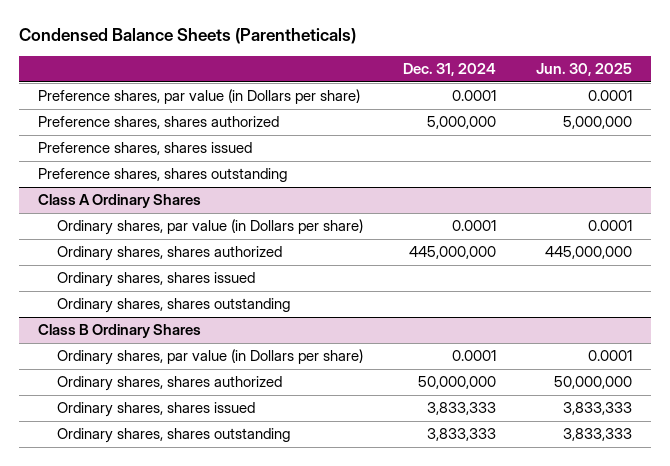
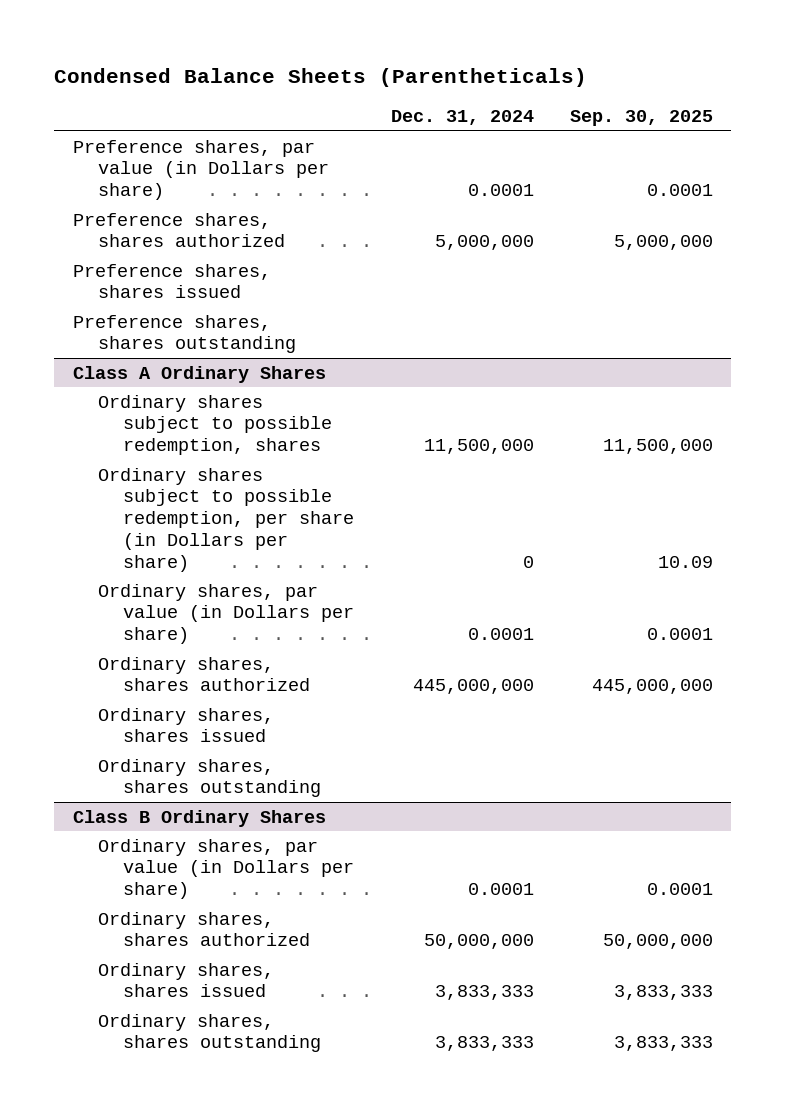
- | Dec. 31, 2024 | Jun. 30, 2025
+ | Dec. 31, 2024 | Sep. 30, 2025
@ Class A Ordinary Shares
+ Ordinary shares subject to possible redemption, shares | 11,500,000 | 11,500,000
+ Ordinary shares subject to possible redemption, per share (in Dollars per share) | 0 | 10.09

